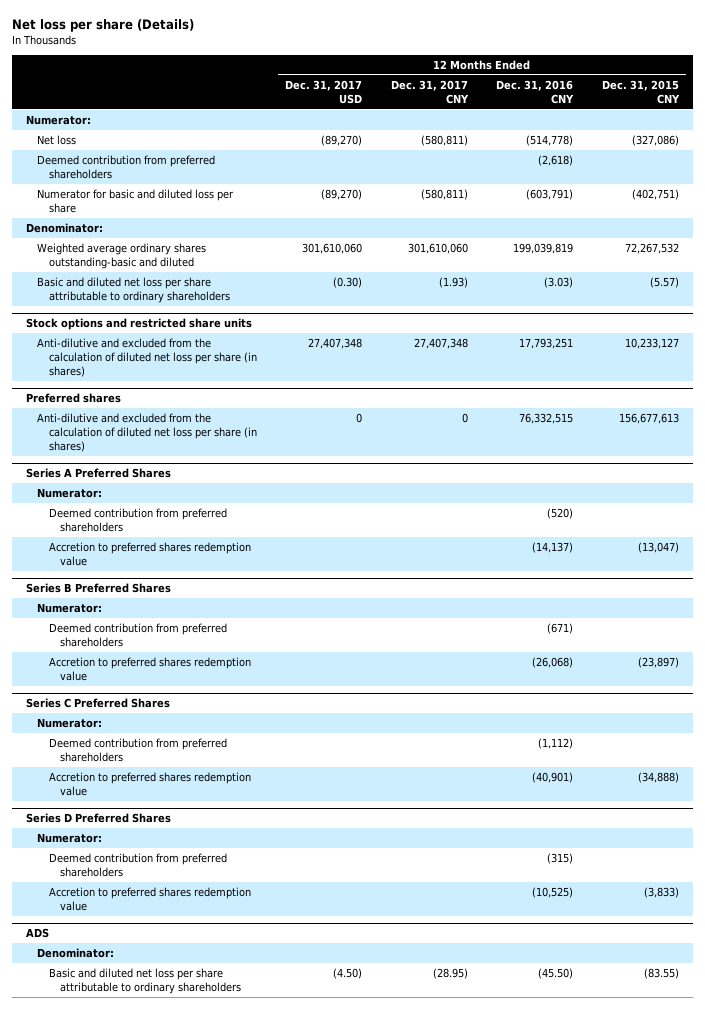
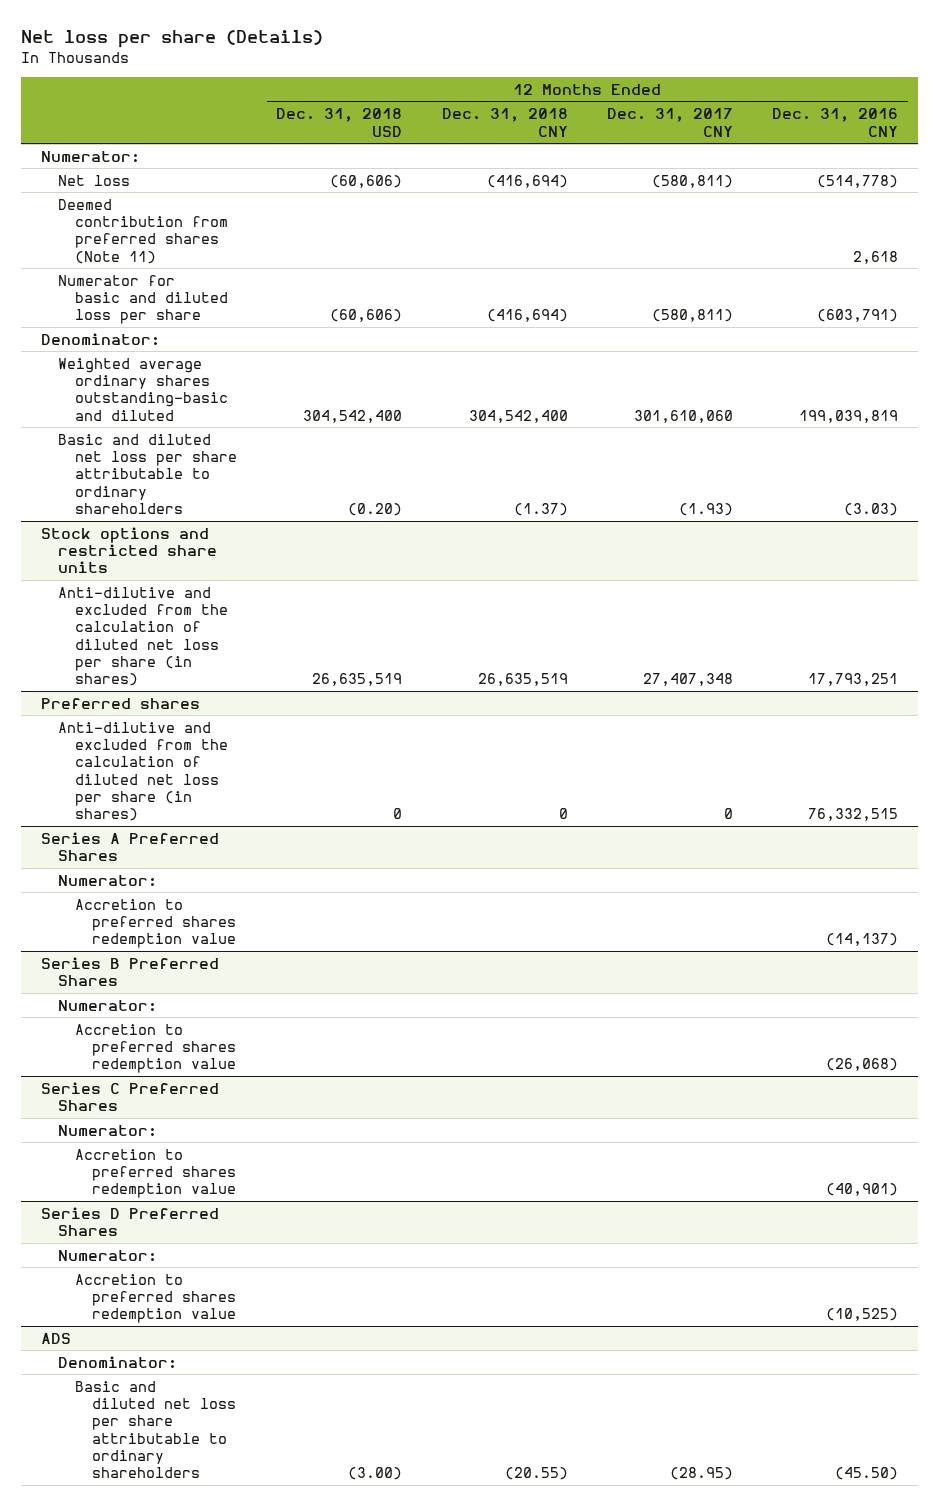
- | 12 Months Ended Dec. 31, 2017 USD | 12 Months Ended Dec. 31, 2017 CNY | 12 Months Ended Dec. 31, 2016 CNY | 12 Months Ended Dec. 31, 2015 CNY
+ | 12 Months Ended Dec. 31, 2018 USD | 12 Months Ended Dec. 31, 2018 CNY | 12 Months Ended Dec. 31, 2017 CNY | 12 Months Ended Dec. 31, 2016 CNY
- Deemed contribution from preferred shareholders | | | (2,618) |
+ Deemed contribution from preferred shares (Note 11) | | | | 2,618
@ Series A Preferred Shares
- Deemed contribution from preferred shareholders | | | (520) |
@ Series B Preferred Shares
- Deemed contribution from preferred shareholders | | | (671) |
@ Series C Preferred Shares
- Deemed contribution from preferred shareholders | | | (1,112) |
@ Series D Preferred Shares
- Deemed contribution from preferred shareholders | | | (315) |

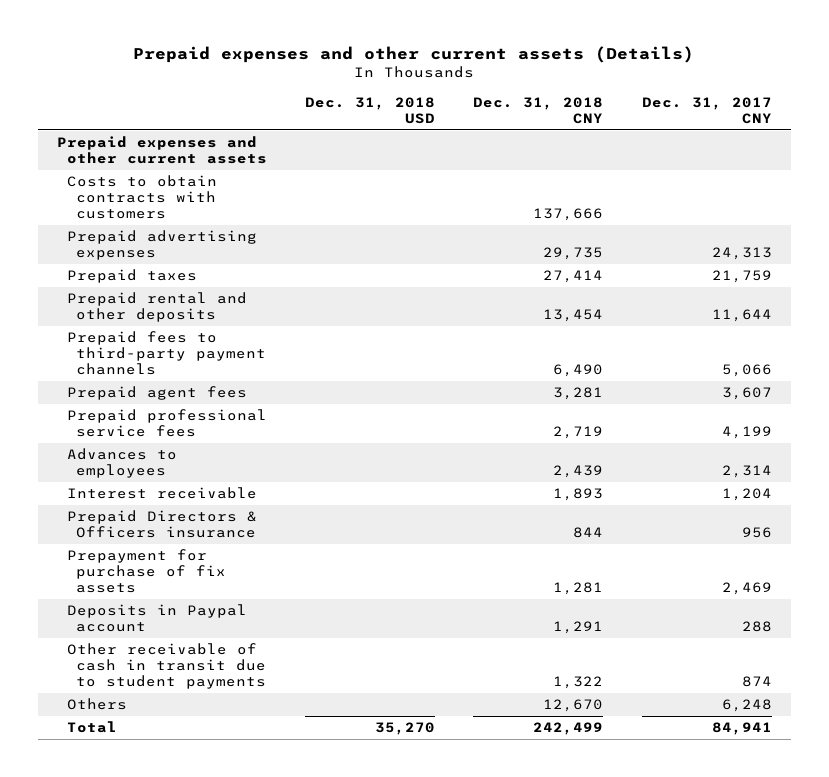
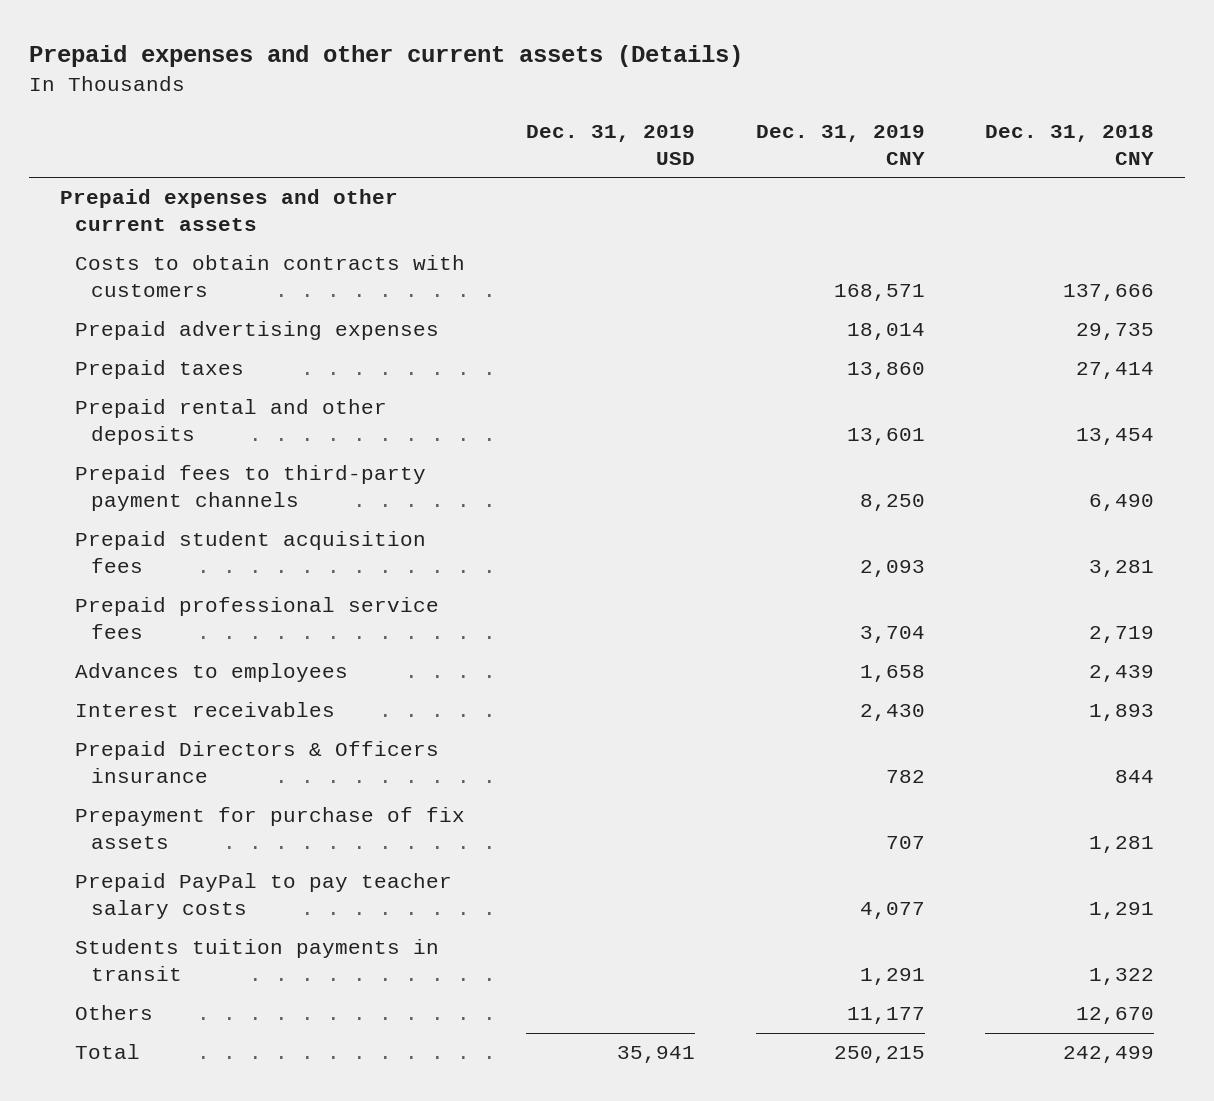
- | Dec. 31, 2018 USD | Dec. 31, 2018 CNY | Dec. 31, 2017 CNY
+ | Dec. 31, 2019 USD | Dec. 31, 2019 CNY | Dec. 31, 2018 CNY
- Prepaid agent fees | | 3,281 | 3,607
+ Prepaid student acquisition fees | | 2,093 | 3,281
- Interest receivable | | 1,893 | 1,204
+ Interest receivables | | 2,430 | 1,893
- Deposits in Paypal account | | 1,291 | 288
- Other receivable of cash in transit due to student payments | | 1,322 | 874
+ Prepaid PayPal to pay teacher salary costs | | 4,077 | 1,291
+ Students tuition payments in transit | | 1,291 | 1,322

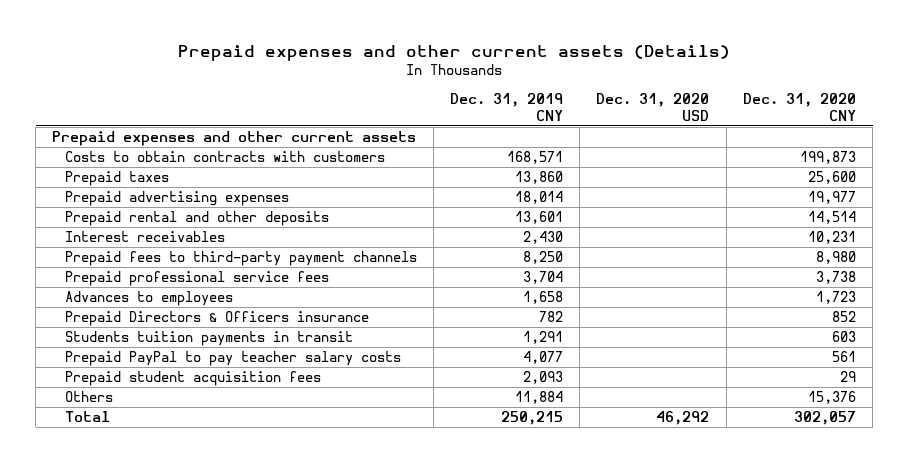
- | Dec. 31, 2019 USD | Dec. 31, 2019 CNY | Dec. 31, 2018 CNY
+ | Dec. 31, 2019 CNY | Dec. 31, 2020 USD | Dec. 31, 2020 CNY
moved down: Prepaid advertising expenses | 18,014 | | 19,977
moved up: Interest receivables | 2,430 | | 10,231
- Prepayment for purchase of fix assets | | 707 | 1,281
- Others | | 11,177 | 12,670
moved down: Prepaid PayPal to pay teacher salary costs | 4,077 | | 561
moved down: Prepaid student acquisition fees | 2,093 | | 29
+ Others | 11,884 | | 15,376

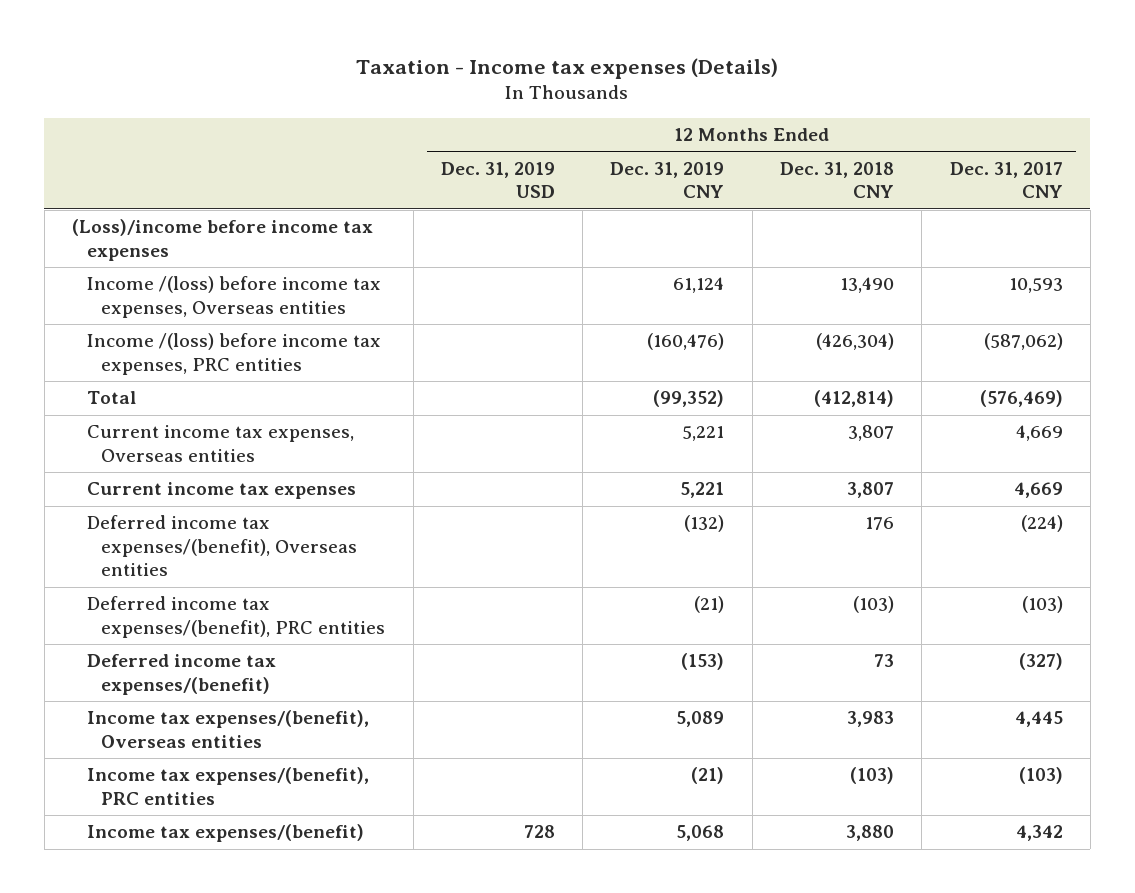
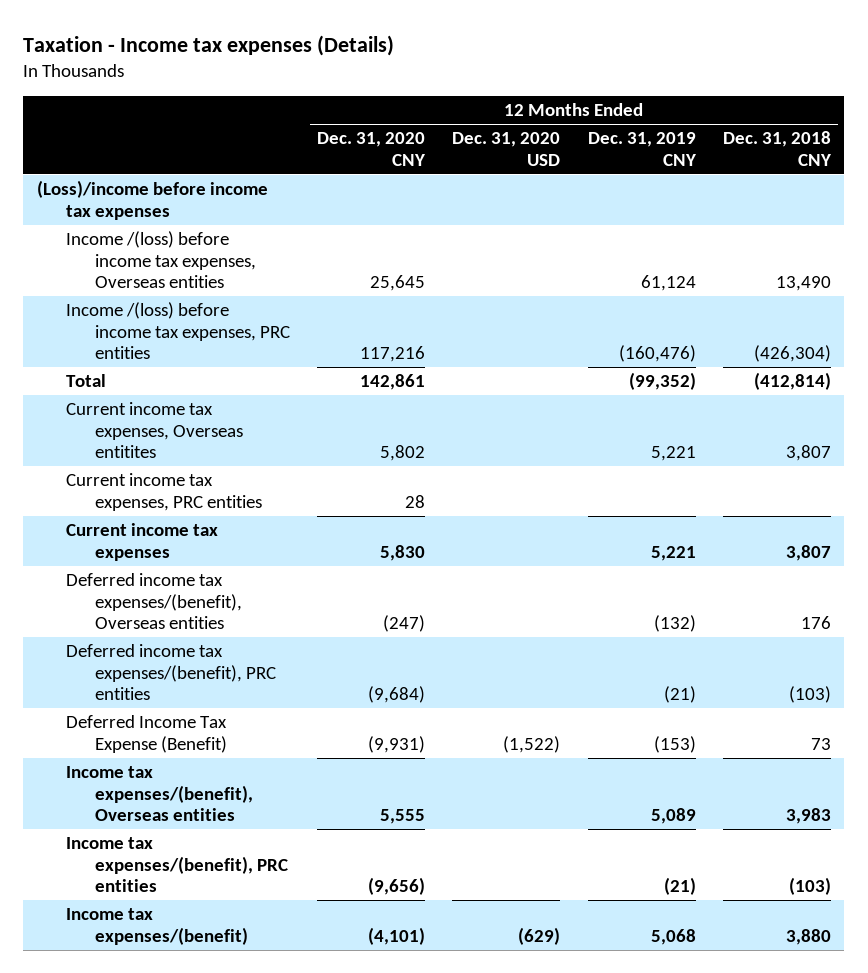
- | 12 Months Ended Dec. 31, 2019 USD | 12 Months Ended Dec. 31, 2019 CNY | 12 Months Ended Dec. 31, 2018 CNY | 12 Months Ended Dec. 31, 2017 CNY
+ | 12 Months Ended Dec. 31, 2020 CNY | 12 Months Ended Dec. 31, 2020 USD | 12 Months Ended Dec. 31, 2019 CNY | 12 Months Ended Dec. 31, 2018 CNY
- Current income tax expenses, Overseas entities | | 5,221 | 3,807 | 4,669
+ Current income tax expenses, Overseas entitites | 5,802 | | 5,221 | 3,807
+ Current income tax expenses, PRC entities | 28 | | |
- Deferred income tax expenses/(benefit) | | (153) | 73 | (327)
+ Deferred Income Tax Expense (Benefit) | (9,931) | (1,522) | (153) | 73

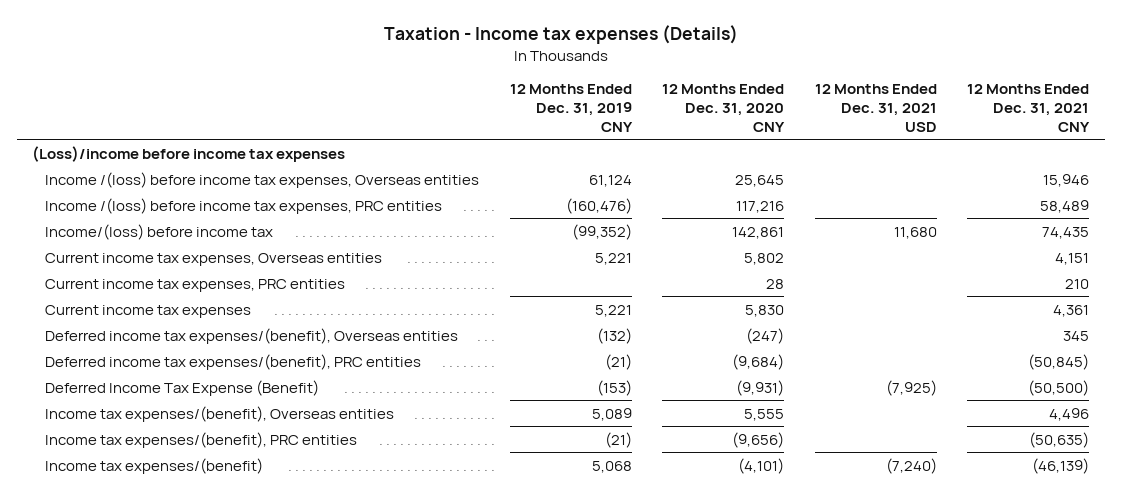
- | 12 Months Ended Dec. 31, 2020 CNY | 12 Months Ended Dec. 31, 2020 USD | 12 Months Ended Dec. 31, 2019 CNY | 12 Months Ended Dec. 31, 2018 CNY
+ | 12 Months Ended Dec. 31, 2019 CNY | 12 Months Ended Dec. 31, 2020 CNY | 12 Months Ended Dec. 31, 2021 USD | 12 Months Ended Dec. 31, 2021 CNY
- Total | 142,861 | | (99,352) | (412,814)
- Current income tax expenses, Overseas entitites | 5,802 | | 5,221 | 3,807
+ Income/(loss) before income tax | (99,352) | 142,861 | 11,680 | 74,435
+ Current income tax expenses, Overseas entities | 5,221 | 5,802 | | 4,151

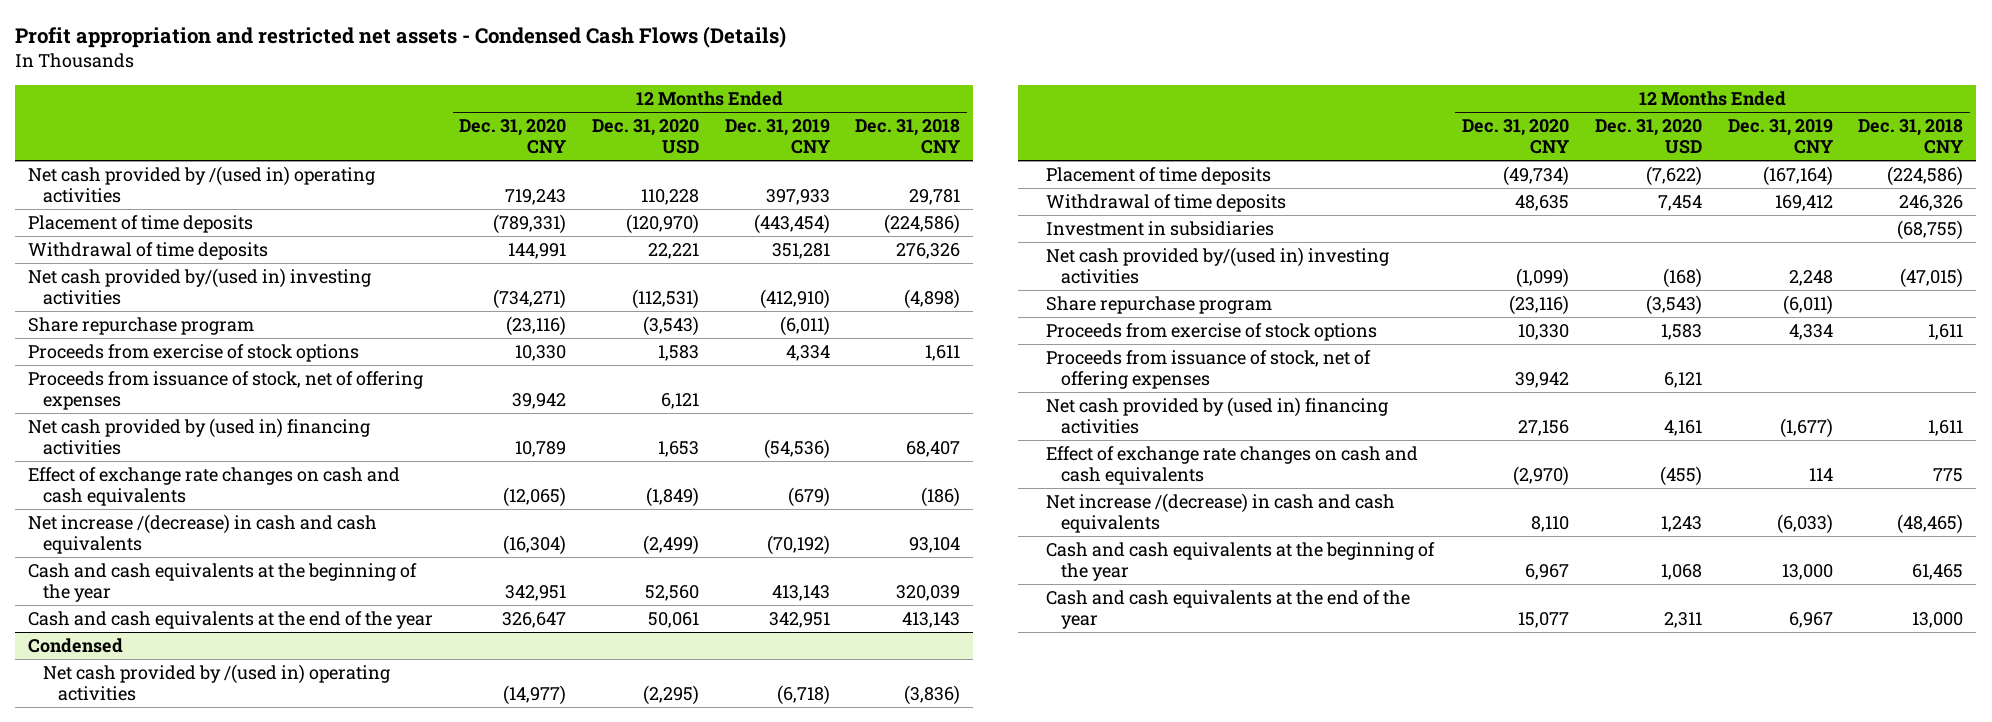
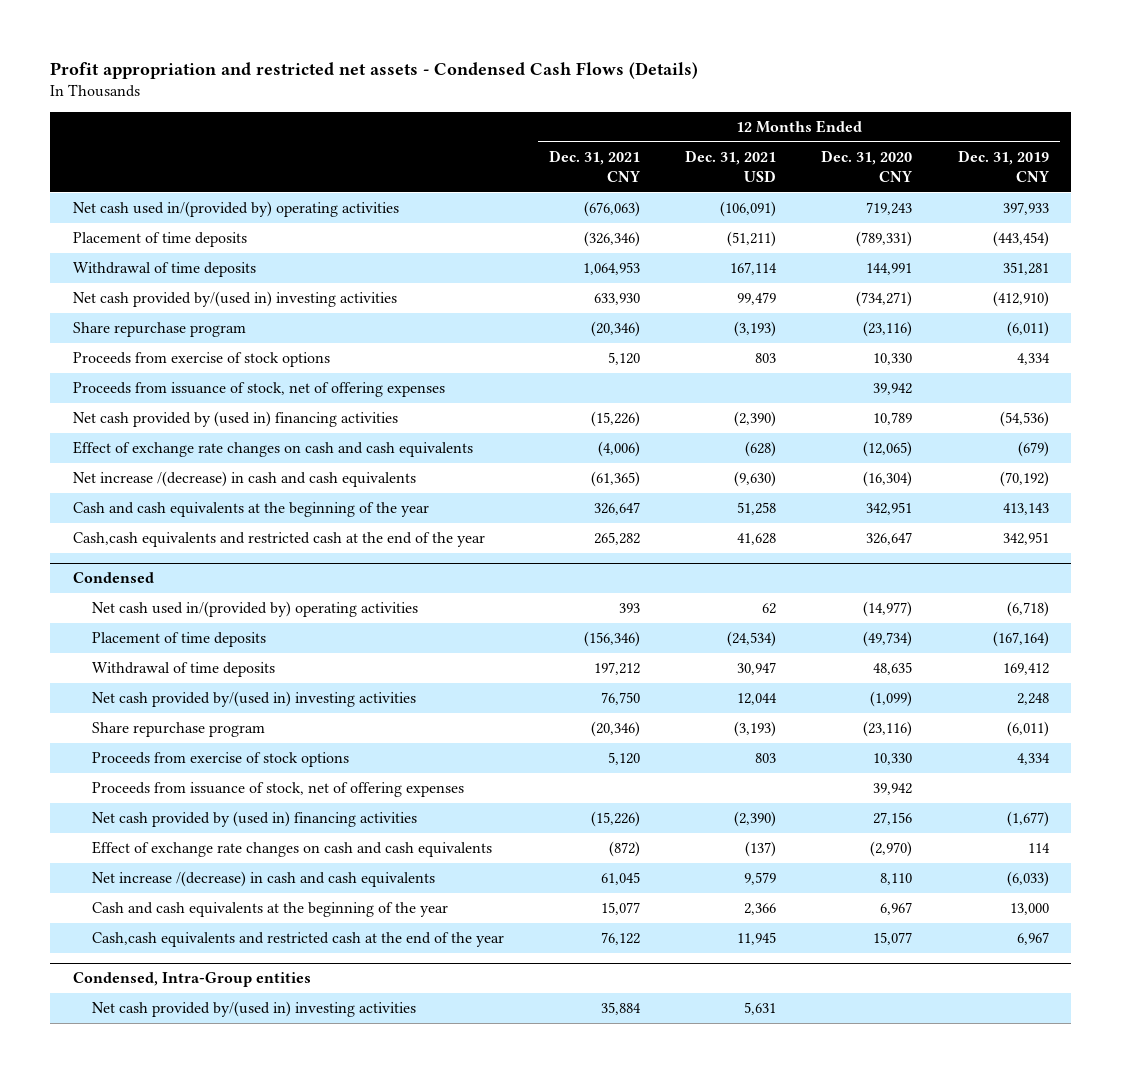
- | 12 Months Ended Dec. 31, 2020 CNY | 12 Months Ended Dec. 31, 2020 USD | 12 Months Ended Dec. 31, 2019 CNY | 12 Months Ended Dec. 31, 2018 CNY
+ | 12 Months Ended Dec. 31, 2021 CNY | 12 Months Ended Dec. 31, 2021 USD | 12 Months Ended Dec. 31, 2020 CNY | 12 Months Ended Dec. 31, 2019 CNY
- Net cash provided by /(used in) operating activities | 719,243 | 110,228 | 397,933 | 29,781
+ Net cash used in/(provided by) operating activities | (676,063) | (106,091) | 719,243 | 397,933
- Cash and cash equivalents at the end of the year | 326,647 | 50,061 | 342,951 | 413,143
+ Cash,cash equivalents and restricted cash at the end of the year | 265,282 | 41,628 | 326,647 | 342,951
@ Condensed
- Net cash provided by /(used in) operating activities | (14,977) | (2,295) | (6,718) | (3,836)
+ Net cash used in/(provided by) operating activities | 393 | 62 | (14,977) | (6,718)
- Investment in subsidiaries | | | | (68,755)
- Cash and cash equivalents at the end of the year | 15,077 | 2,311 | 6,967 | 13,000
+ Cash,cash equivalents and restricted cash at the end of the year | 76,122 | 11,945 | 15,077 | 6,967
+ Condensed, Intra-Group entities
+ Net cash provided by/(used in) investing activities | 35,884 | 5,631 | |

